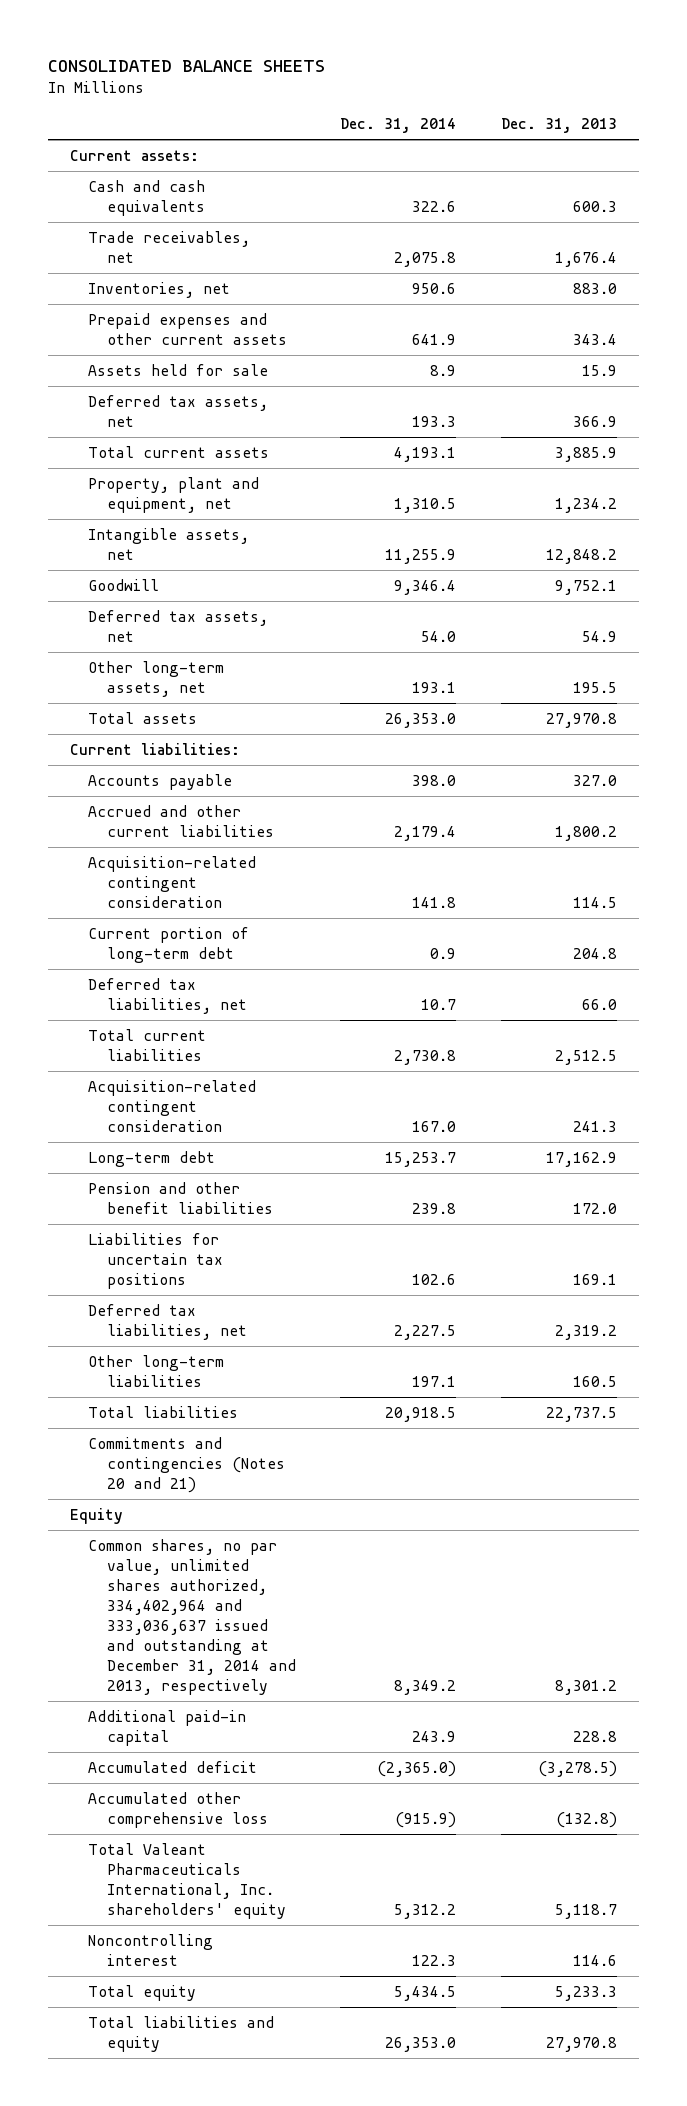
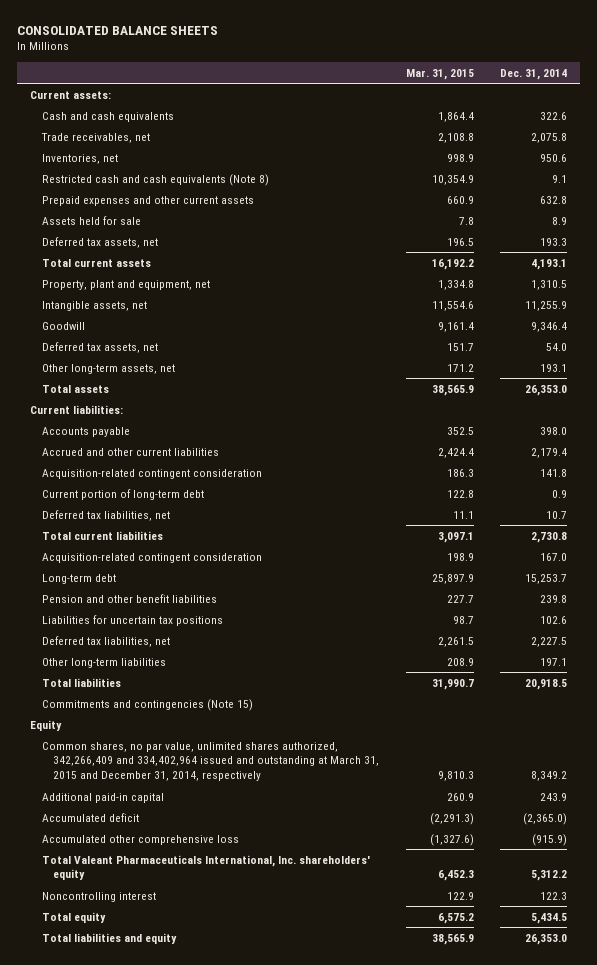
- | Dec. 31, 2014 | Dec. 31, 2013
+ | Mar. 31, 2015 | Dec. 31, 2014
- Prepaid expenses and other current assets | 641.9 | 343.4
+ Restricted cash and cash equivalents (Note 8) | 10,354.9 | 9.1
+ Prepaid expenses and other current assets | 660.9 | 632.8
- Commitments and contingencies (Notes 20 and 21)
+ Commitments and contingencies (Note 15)
- Common shares, no par value, unlimited shares authorized, 334,402,964 and 333,036,637 issued and outstanding at December 31, 2014 and 2013, respectively | 8,349.2 | 8,301.2
+ Common shares, no par value, unlimited shares authorized, 342,266,409 and 334,402,964 issued and outstanding at March 31, 2015 and December 31, 2014, respectively | 9,810.3 | 8,349.2

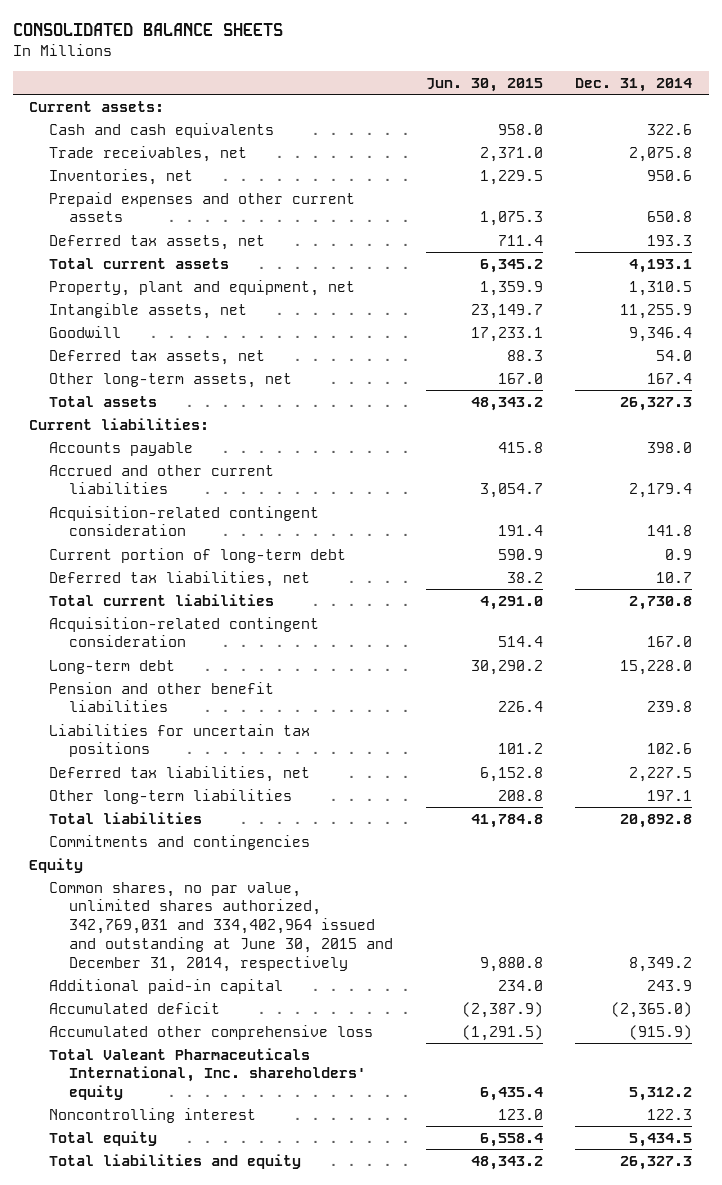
- | Mar. 31, 2015 | Dec. 31, 2014
+ | Jun. 30, 2015 | Dec. 31, 2014
- Restricted cash and cash equivalents (Note 8) | 10,354.9 | 9.1
- Prepaid expenses and other current assets | 660.9 | 632.8
- Assets held for sale | 7.8 | 8.9
+ Prepaid expenses and other current assets | 1,075.3 | 650.8
- Other long-term assets, net | 171.2 | 193.1
- Total assets | 38,565.9 | 26,353.0
+ Other long-term assets, net | 167.0 | 167.4
+ Total assets | 48,343.2 | 26,327.3
- Long-term debt | 25,897.9 | 15,253.7
+ Long-term debt | 30,290.2 | 15,228.0
- Total liabilities | 31,990.7 | 20,918.5
- Commitments and contingencies (Note 15)
+ Total liabilities | 41,784.8 | 20,892.8
+ Commitments and contingencies
- Common shares, no par value, unlimited shares authorized, 342,266,409 and 334,402,964 issued and outstanding at March 31, 2015 and December 31, 2014, respectively | 9,810.3 | 8,349.2
+ Common shares, no par value, unlimited shares authorized, 342,769,031 and 334,402,964 issued and outstanding at June 30, 2015 and December 31, 2014, respectively | 9,880.8 | 8,349.2
- Total liabilities and equity | 38,565.9 | 26,353.0
+ Total liabilities and equity | 48,343.2 | 26,327.3

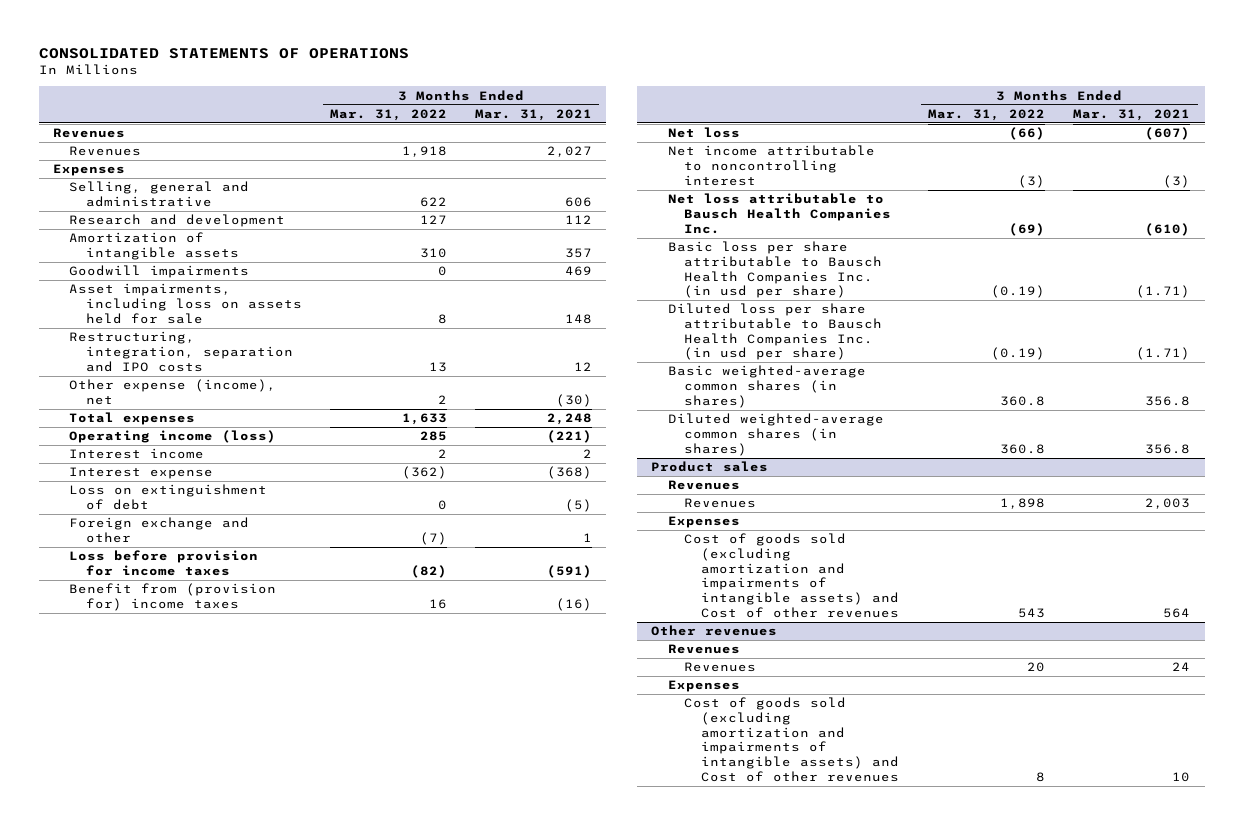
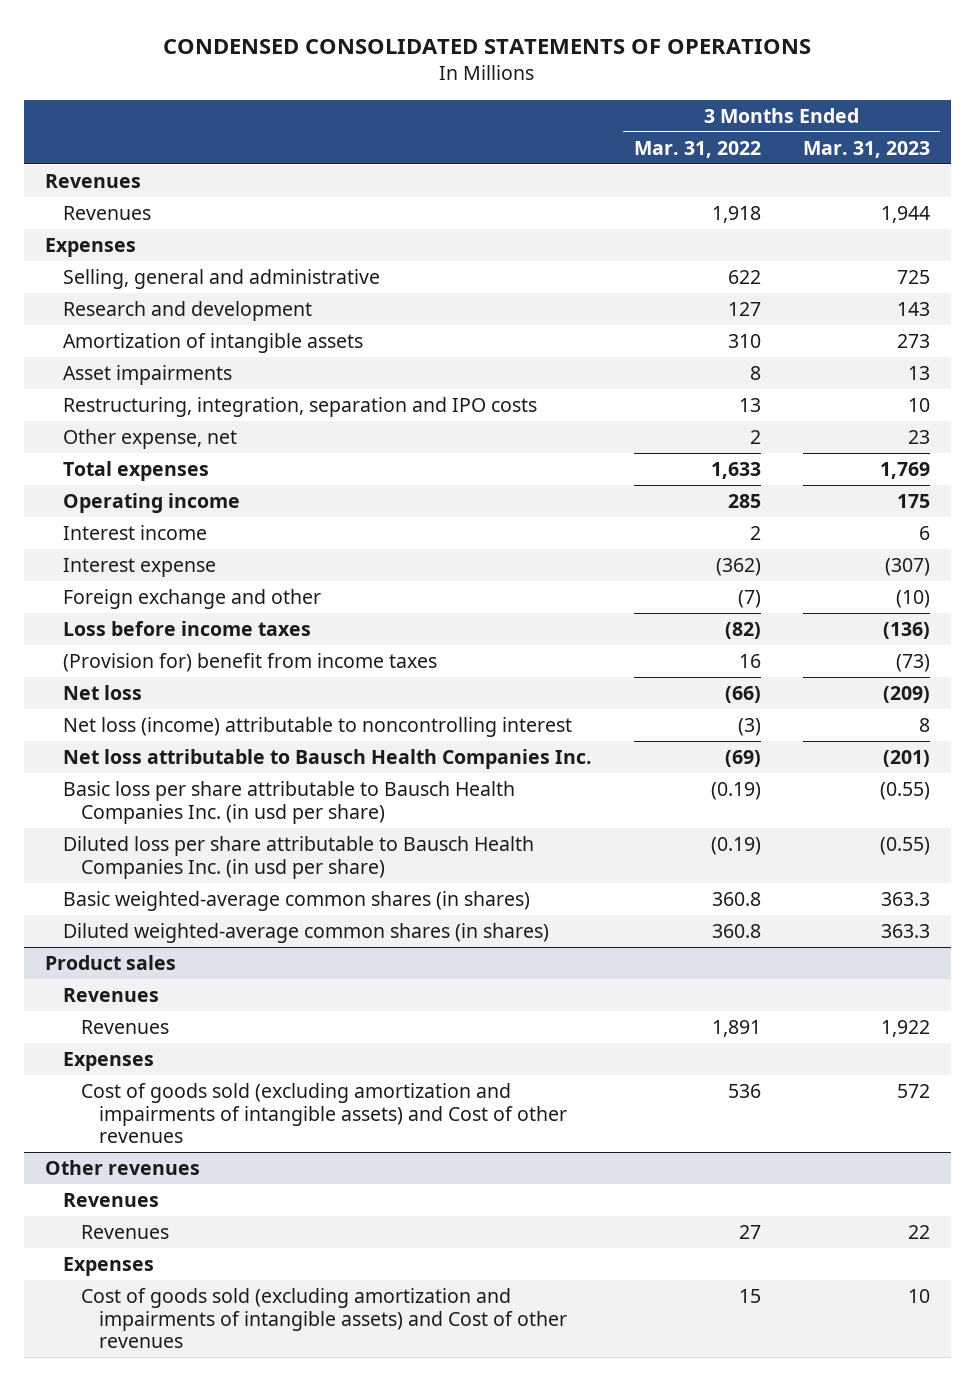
- CONSOLIDATED STATEMENTS OF OPERATIONS
+ CONDENSED CONSOLIDATED STATEMENTS OF OPERATIONS
- | 3 Months Ended Mar. 31, 2022 | 3 Months Ended Mar. 31, 2021
+ | 3 Months Ended Mar. 31, 2022 | 3 Months Ended Mar. 31, 2023
- Goodwill impairments | 0 | 469
- Asset impairments, including loss on assets held for sale | 8 | 148
+ Asset impairments | 8 | 13
- Other expense (income), net | 2 | (30)
+ Other expense, net | 2 | 23
- Operating income (loss) | 285 | (221)
+ Operating income | 285 | 175
- Loss on extinguishment of debt | 0 | (5)
- Loss before provision for income taxes | (82) | (591)
- Benefit from (provision for) income taxes | 16 | (16)
+ Loss before income taxes | (82) | (136)
+ (Provision for) benefit from income taxes | 16 | (73)
- Net income attributable to noncontrolling interest | (3) | (3)
+ Net loss (income) attributable to noncontrolling interest | (3) | 8
@ Product sales
- Revenues | 1,898 | 2,003
+ Revenues | 1,891 | 1,922
- Cost of goods sold (excluding amortization and impairments of intangible assets) and Cost of other revenues | 543 | 564
+ Cost of goods sold (excluding amortization and impairments of intangible assets) and Cost of other revenues | 536 | 572
@ Other revenues
- Revenues | 20 | 24
+ Revenues | 27 | 22
- Cost of goods sold (excluding amortization and impairments of intangible assets) and Cost of other revenues | 8 | 10
+ Cost of goods sold (excluding amortization and impairments of intangible assets) and Cost of other revenues | 15 | 10

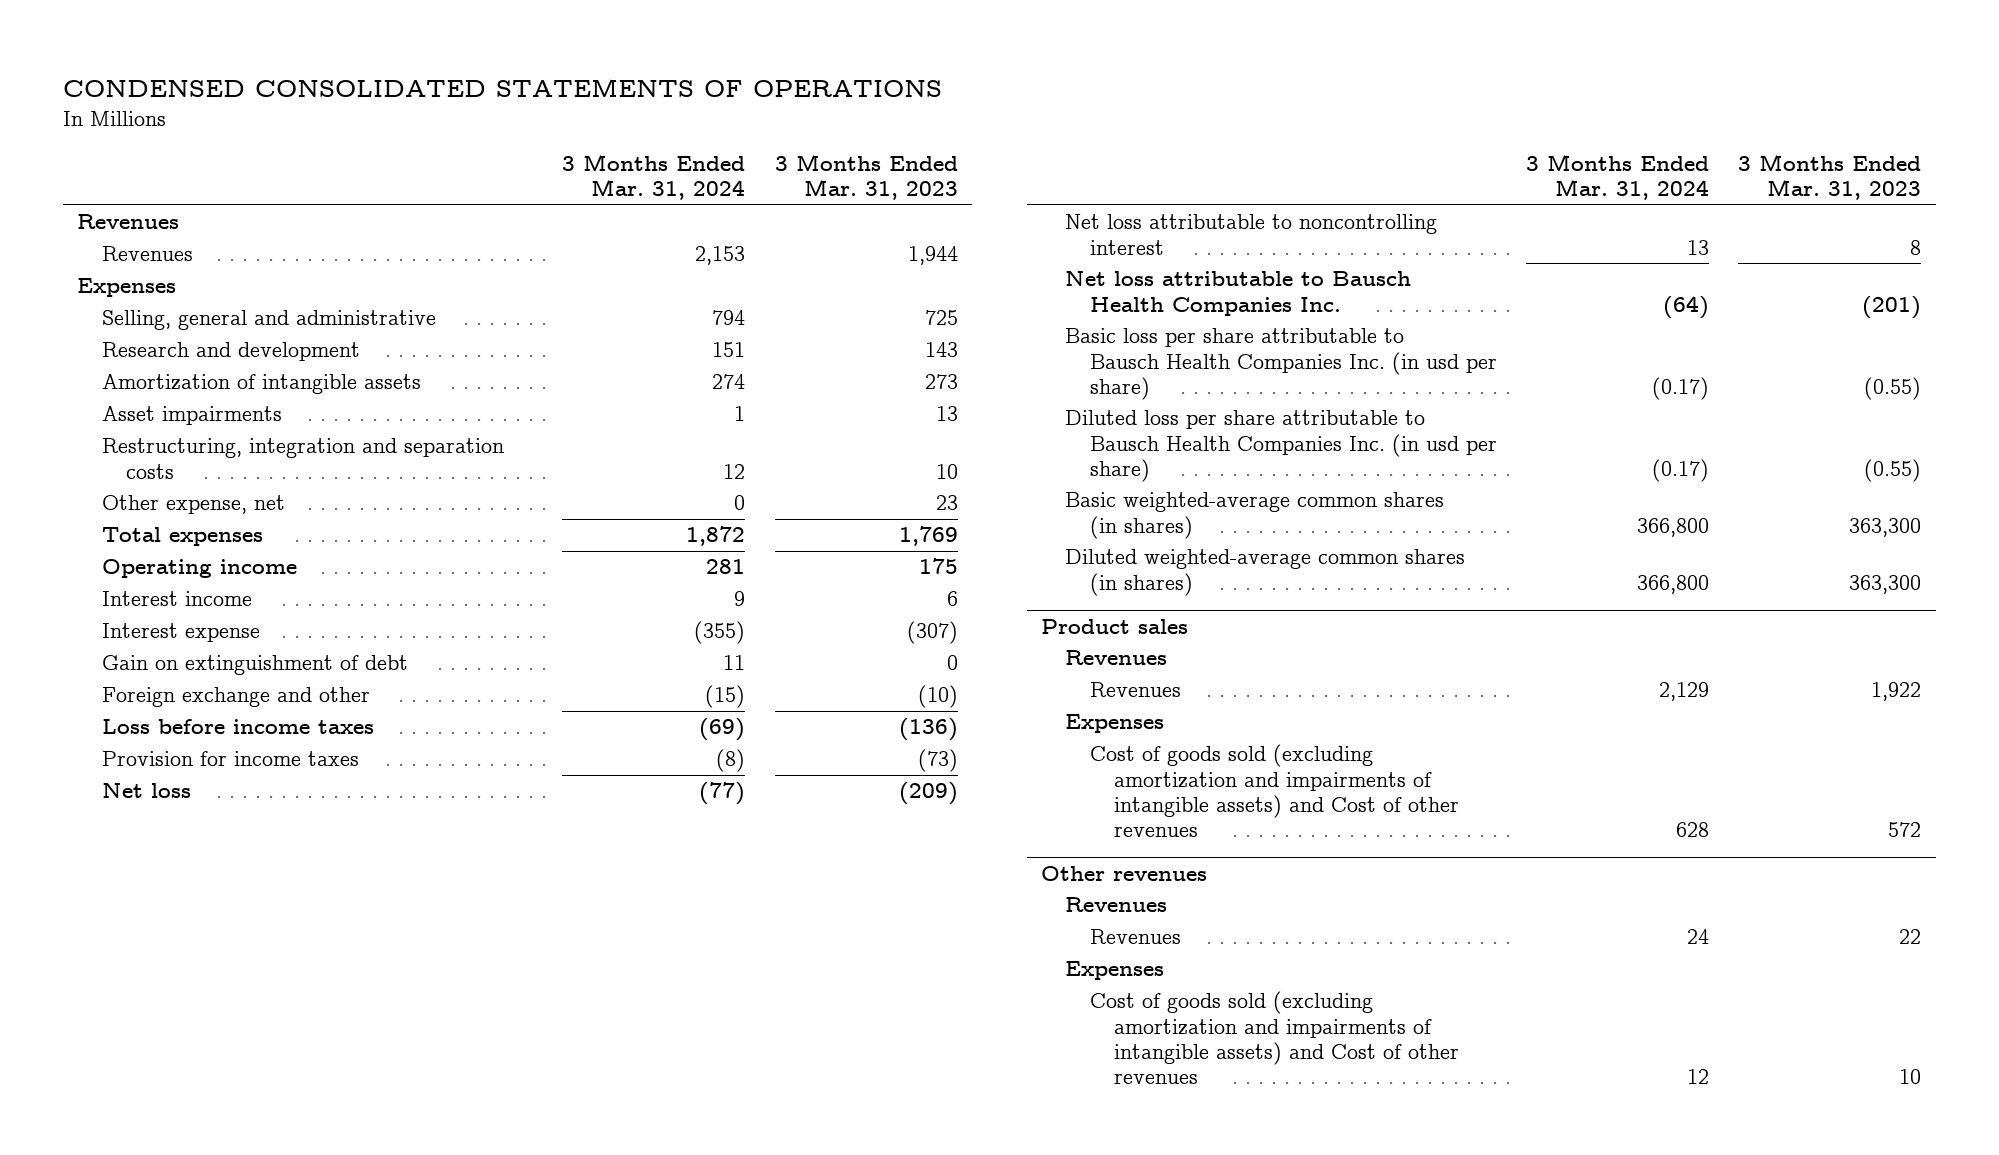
- | 3 Months Ended Mar. 31, 2022 | 3 Months Ended Mar. 31, 2023
+ | 3 Months Ended Mar. 31, 2024 | 3 Months Ended Mar. 31, 2023
- Restructuring, integration, separation and IPO costs | 13 | 10
+ Restructuring, integration and separation costs | 12 | 10
+ Gain on extinguishment of debt | 11 | 0
- (Provision for) benefit from income taxes | 16 | (73)
+ Provision for income taxes | (8) | (73)
- Net loss (income) attributable to noncontrolling interest | (3) | 8
+ Net loss attributable to noncontrolling interest | 13 | 8
- Basic weighted-average common shares (in shares) | 360.8 | 363.3
- Diluted weighted-average common shares (in shares) | 360.8 | 363.3
+ Basic weighted-average common shares (in shares) | 366,800 | 363,300
+ Diluted weighted-average common shares (in shares) | 366,800 | 363,300

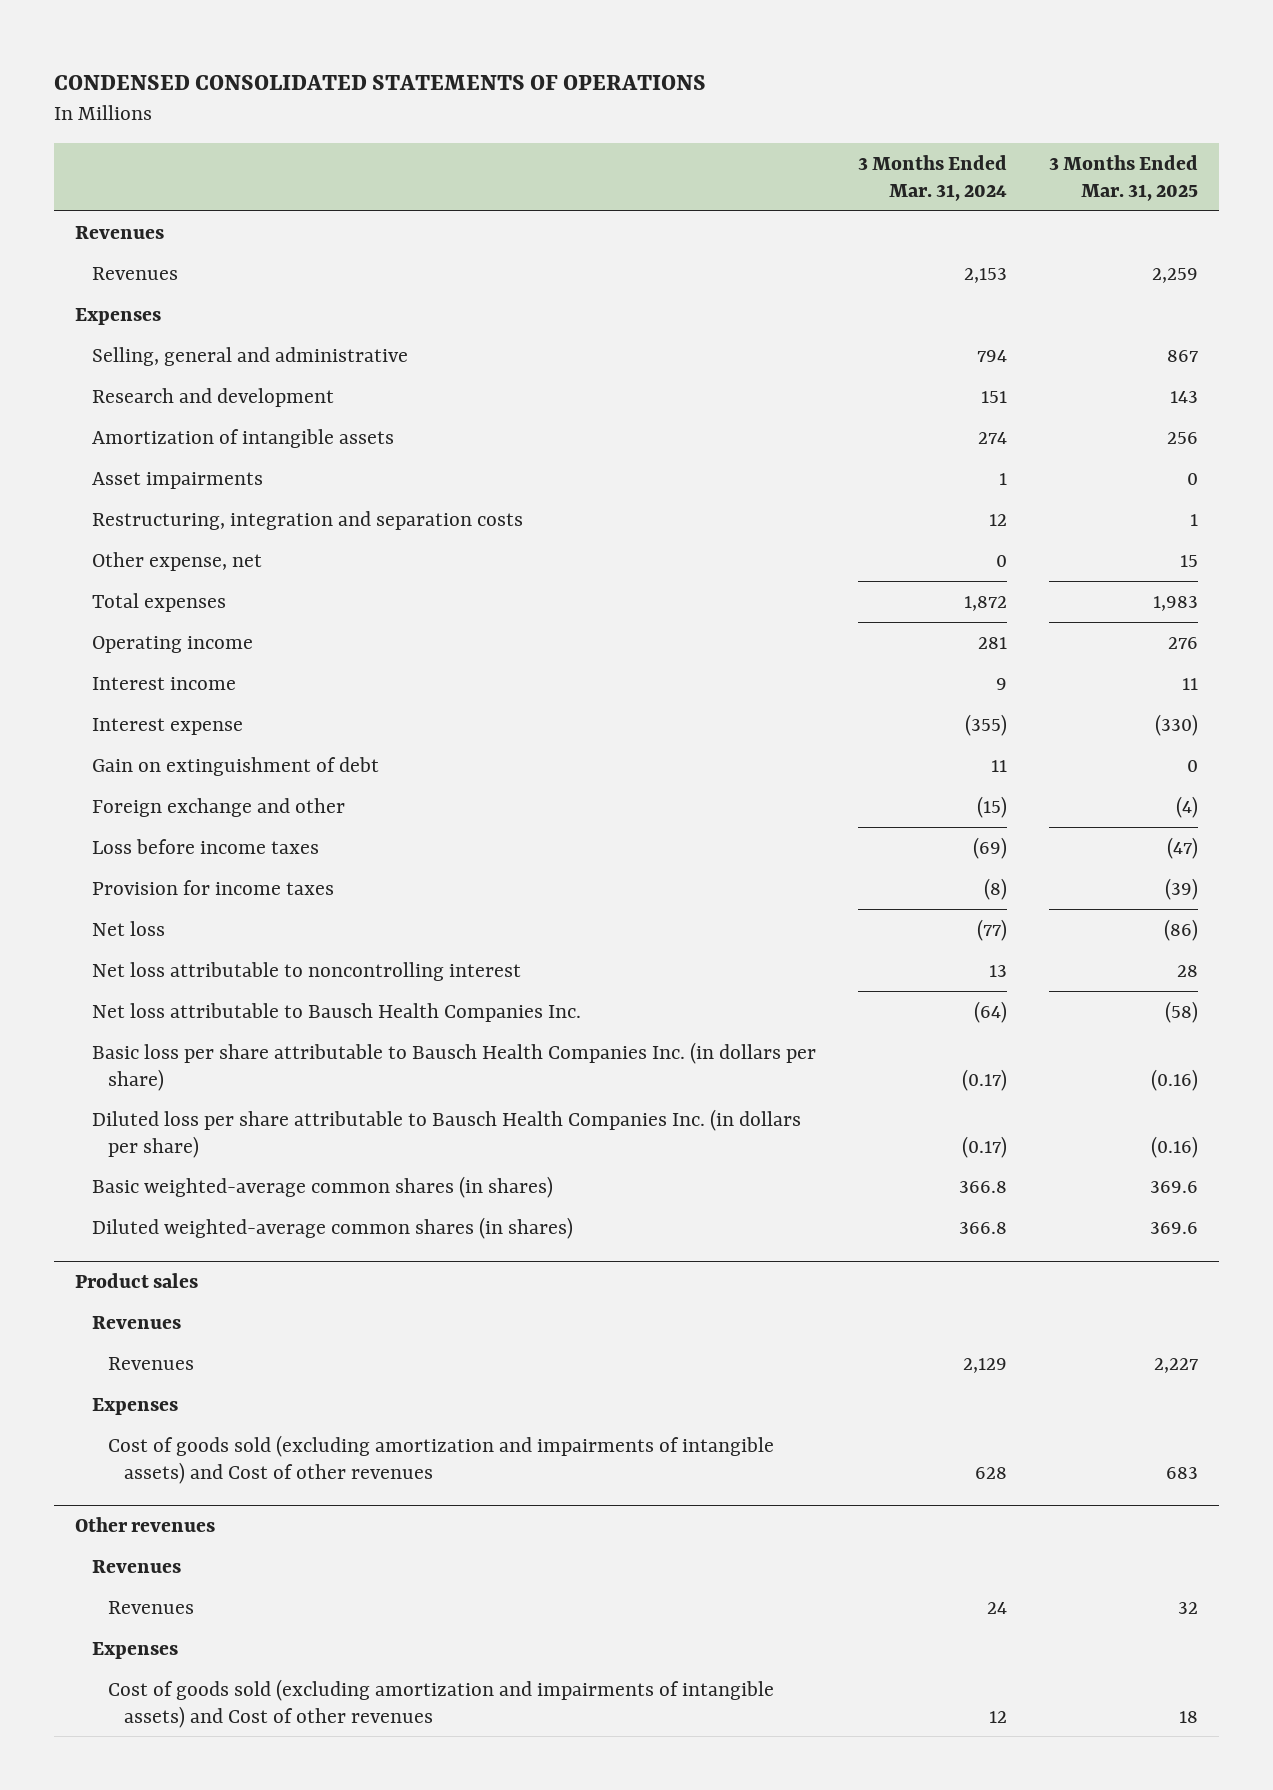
- | 3 Months Ended Mar. 31, 2024 | 3 Months Ended Mar. 31, 2023
+ | 3 Months Ended Mar. 31, 2024 | 3 Months Ended Mar. 31, 2025
- Basic loss per share attributable to Bausch Health Companies Inc. (in usd per share) | (0.17) | (0.55)
- Diluted loss per share attributable to Bausch Health Companies Inc. (in usd per share) | (0.17) | (0.55)
- Basic weighted-average common shares (in shares) | 366,800 | 363,300
- Diluted weighted-average common shares (in shares) | 366,800 | 363,300
+ Basic loss per share attributable to Bausch Health Companies Inc. (in dollars per share) | (0.17) | (0.16)
+ Diluted loss per share attributable to Bausch Health Companies Inc. (in dollars per share) | (0.17) | (0.16)
+ Basic weighted-average common shares (in shares) | 366.8 | 369.6
+ Diluted weighted-average common shares (in shares) | 366.8 | 369.6

